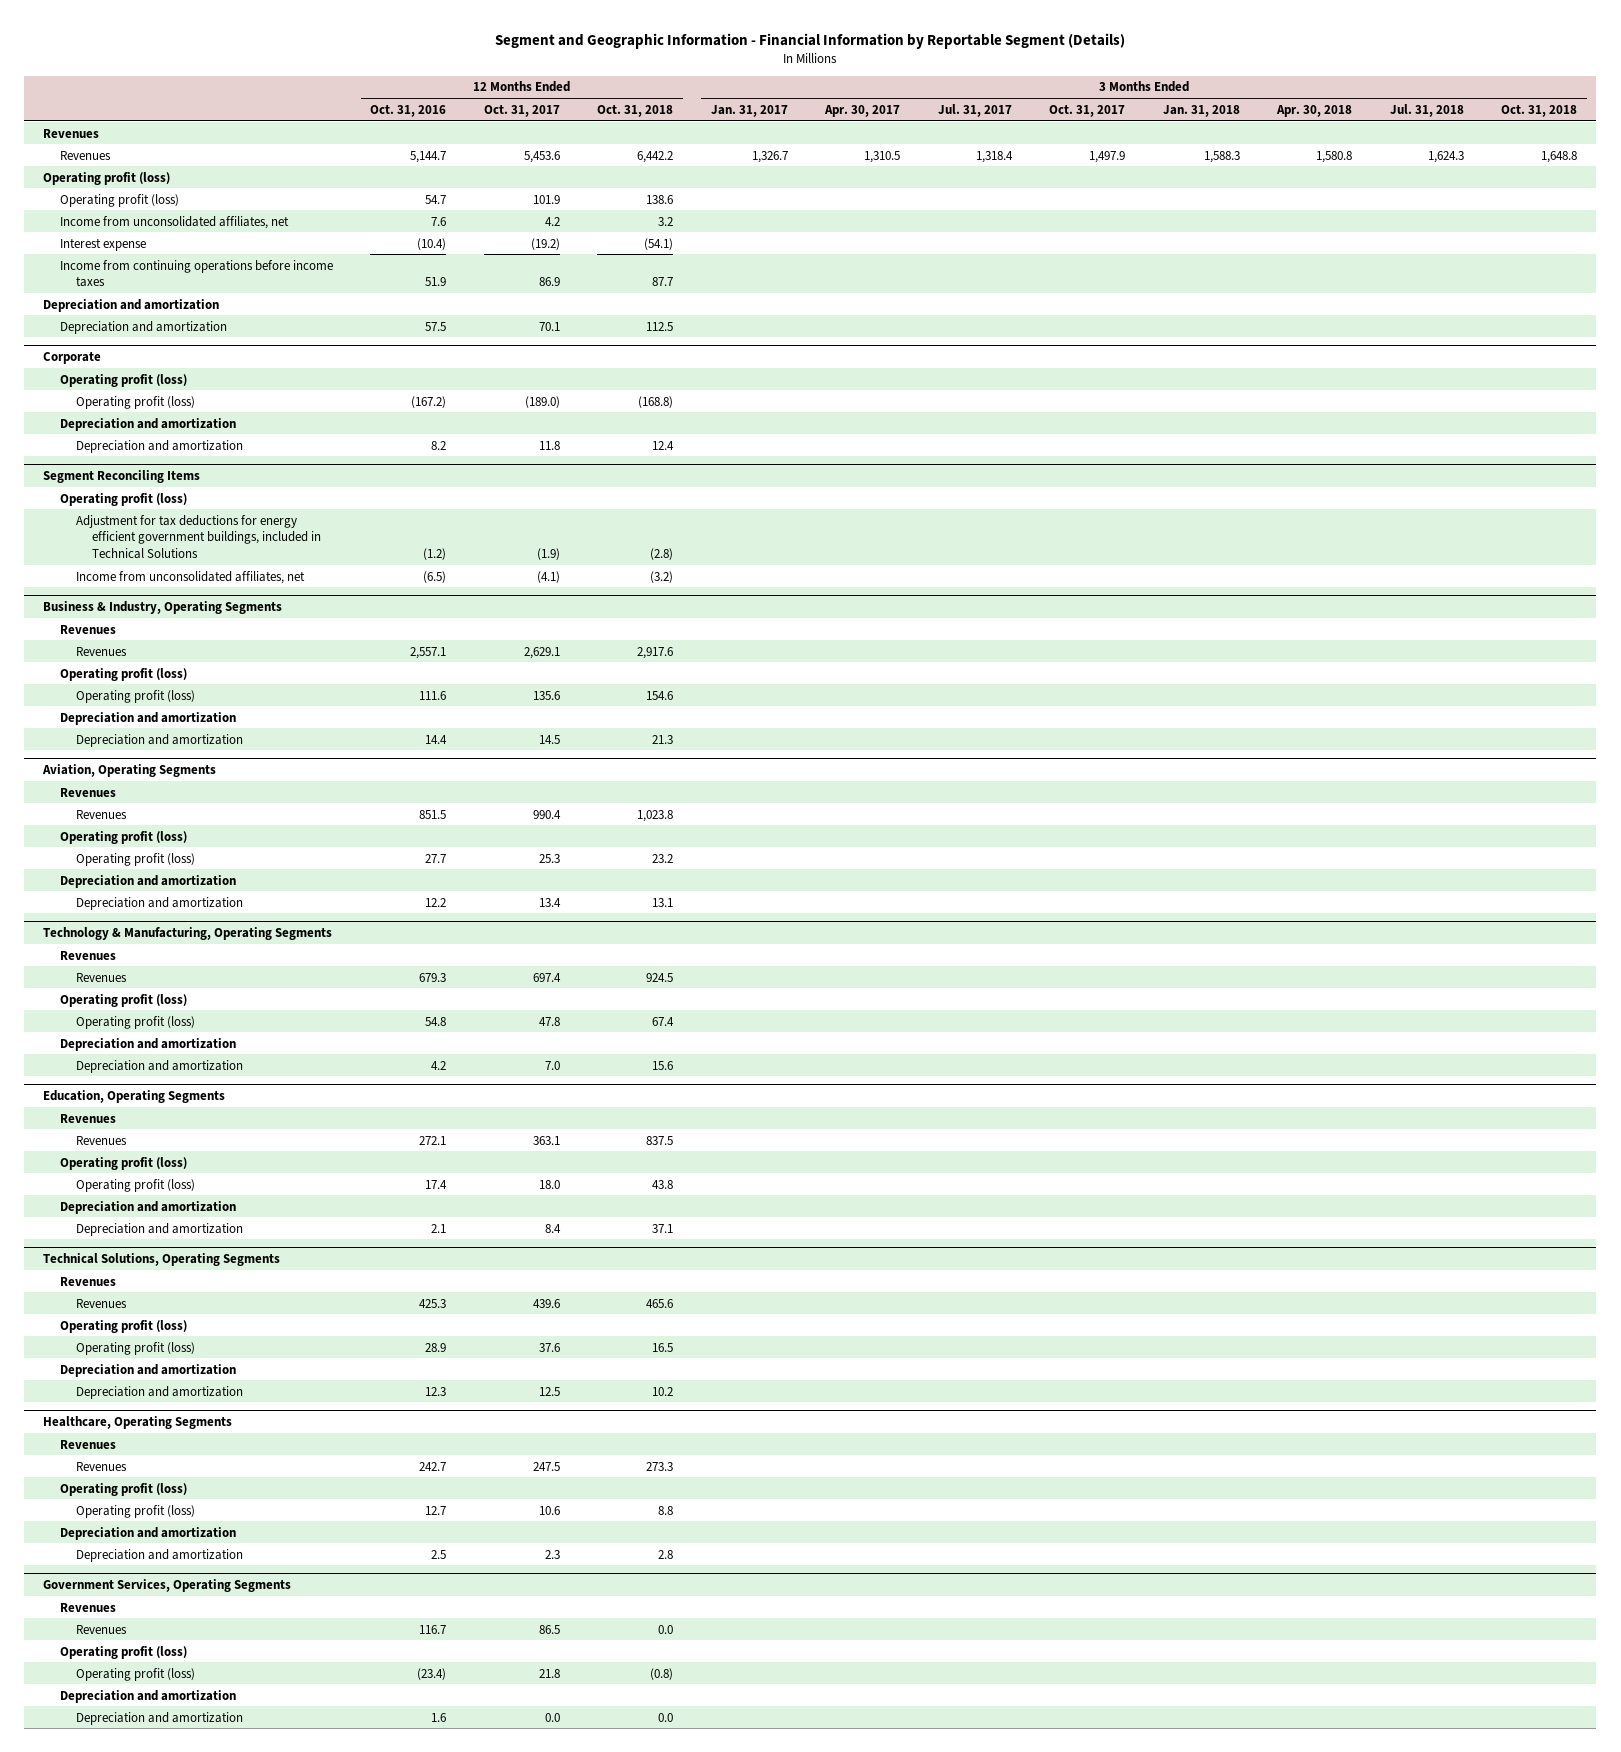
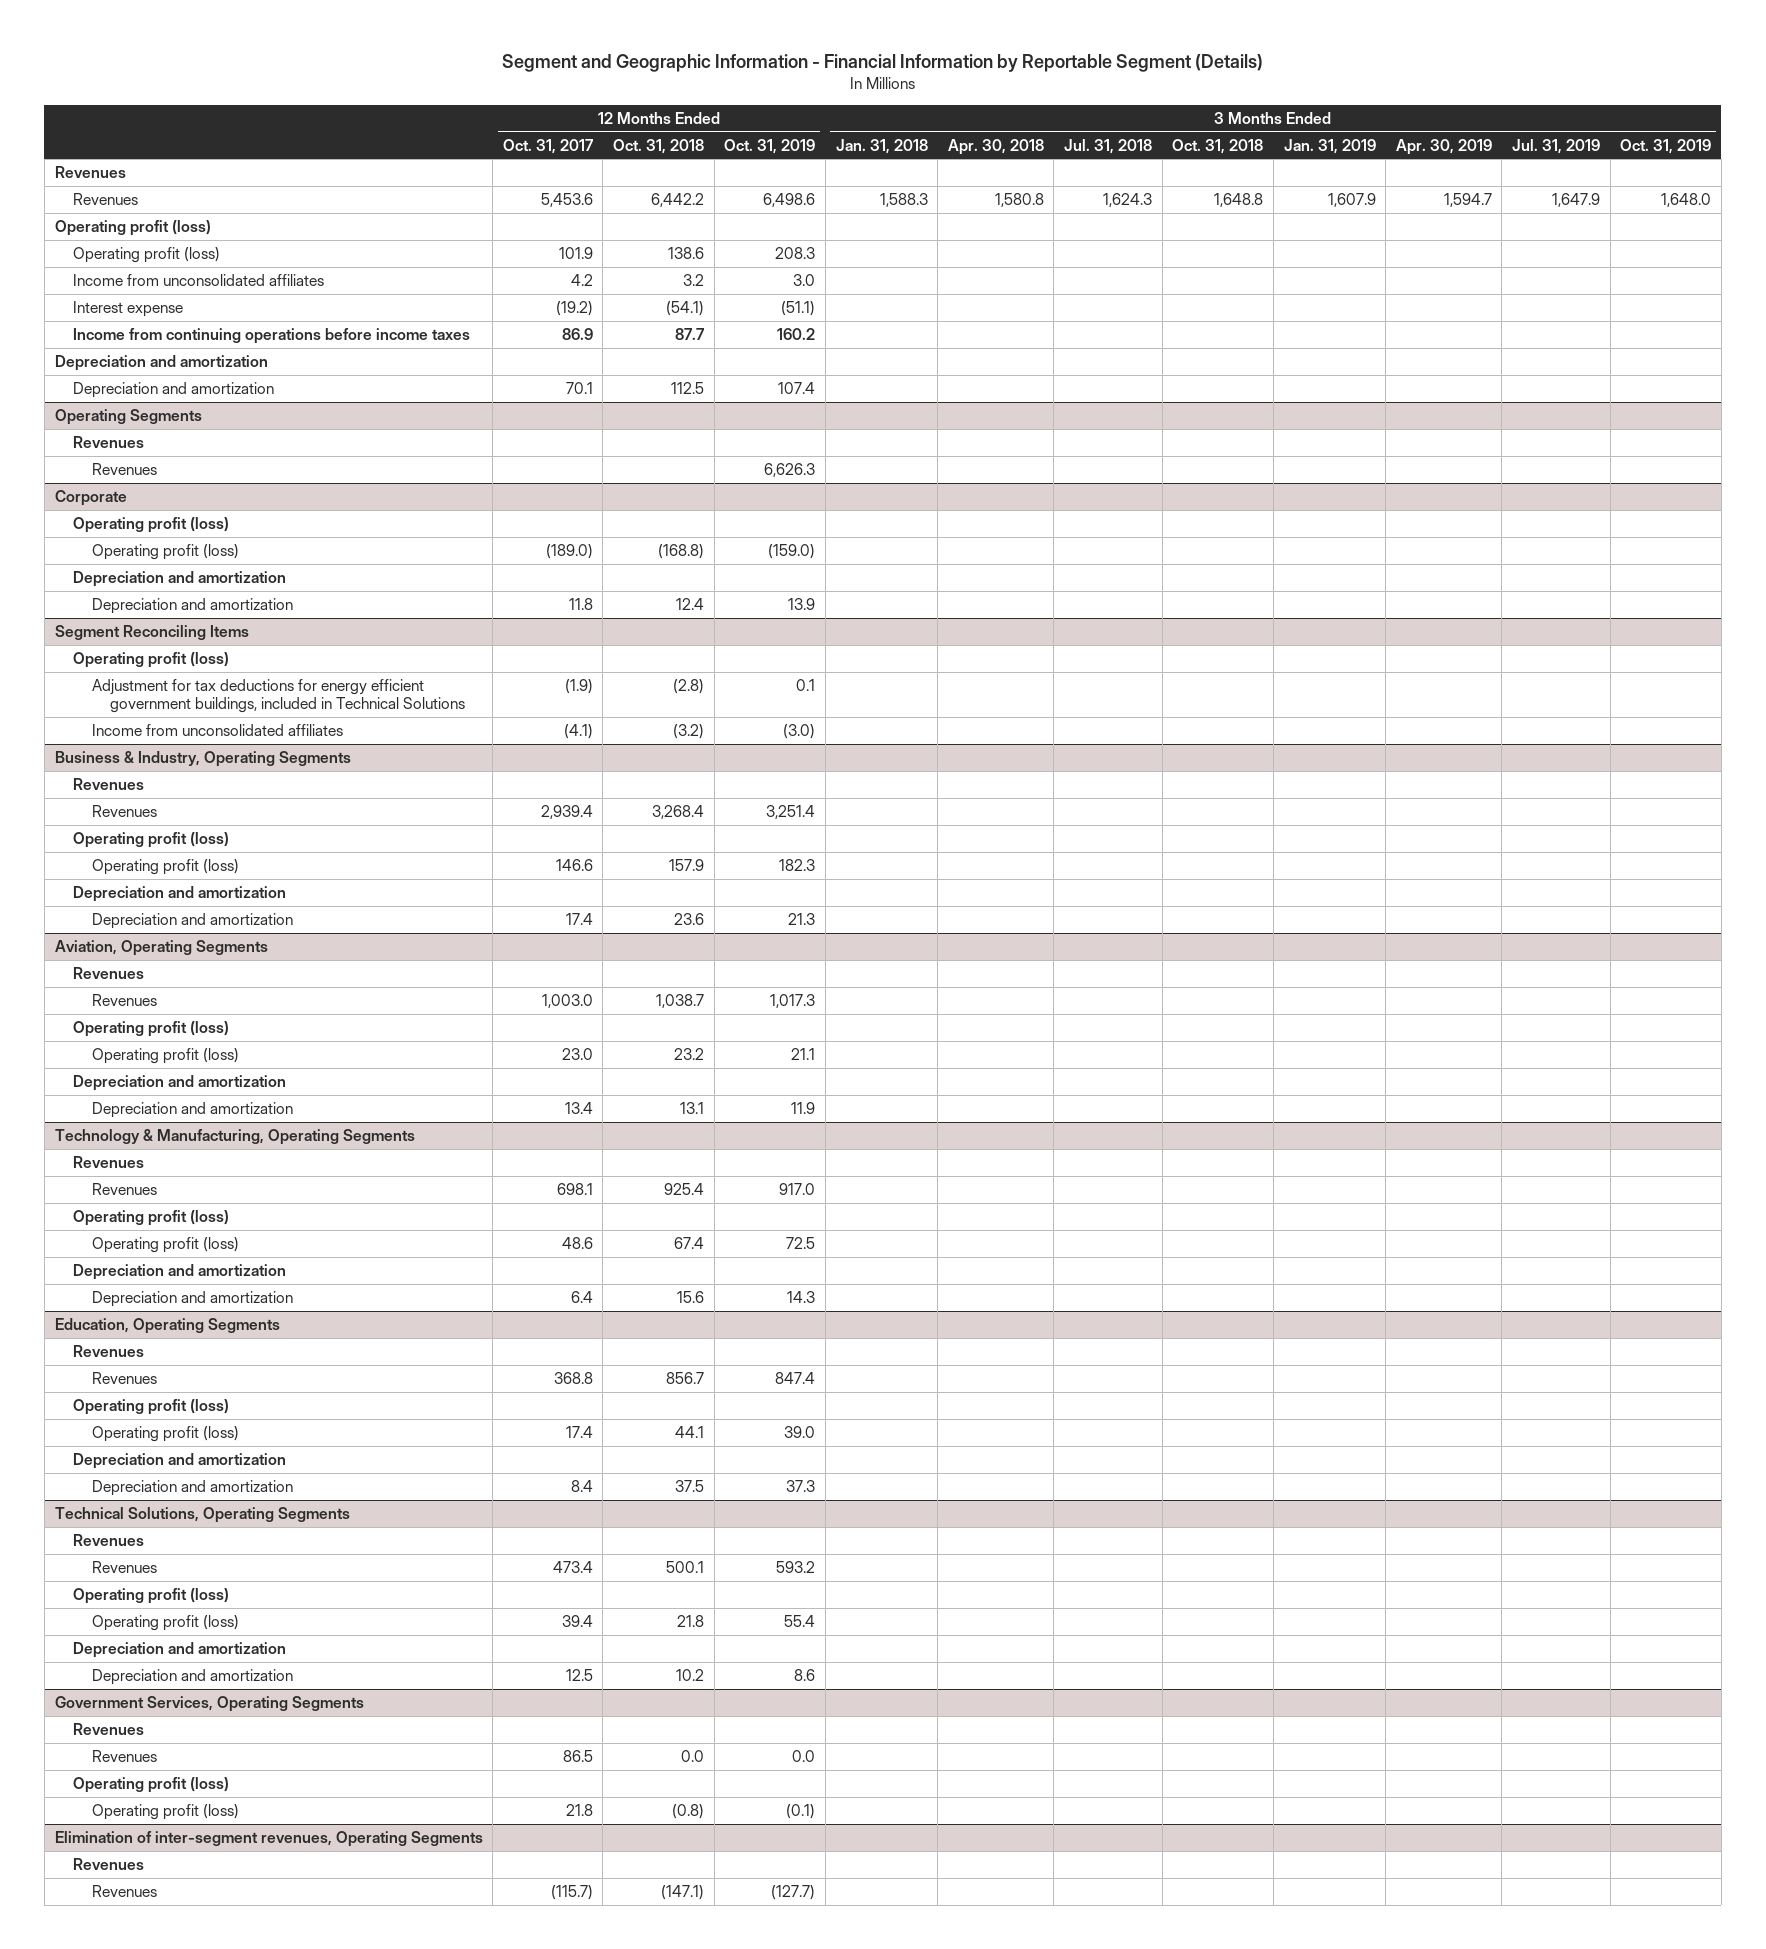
- | 12 Months Ended Oct. 31, 2016 | 12 Months Ended Oct. 31, 2017 | 12 Months Ended Oct. 31, 2018 | 3 Months Ended Jan. 31, 2017 | 3 Months Ended Apr. 30, 2017 | 3 Months Ended Jul. 31, 2017 | 3 Months Ended Oct. 31, 2017 | 3 Months Ended Jan. 31, 2018 | 3 Months Ended Apr. 30, 2018 | 3 Months Ended Jul. 31, 2018 | 3 Months Ended Oct. 31, 2018
+ | 12 Months Ended Oct. 31, 2017 | 12 Months Ended Oct. 31, 2018 | 12 Months Ended Oct. 31, 2019 | 3 Months Ended Jan. 31, 2018 | 3 Months Ended Apr. 30, 2018 | 3 Months Ended Jul. 31, 2018 | 3 Months Ended Oct. 31, 2018 | 3 Months Ended Jan. 31, 2019 | 3 Months Ended Apr. 30, 2019 | 3 Months Ended Jul. 31, 2019 | 3 Months Ended Oct. 31, 2019
- Income from unconsolidated affiliates, net | 7.6 | 4.2 | 3.2 | | | | | | | |
+ Income from unconsolidated affiliates | 4.2 | 3.2 | 3.0 | | | | | | | |
+ Operating Segments
+ Revenues
+ Revenues | | | 6,626.3 | | | | | | | |
@ Segment Reconciling Items
- Income from unconsolidated affiliates, net | (6.5) | (4.1) | (3.2) | | | | | | | |
+ Income from unconsolidated affiliates | (4.1) | (3.2) | (3.0) | | | | | | | |
@ Business & Industry, Operating Segments
- Revenues | 2,557.1 | 2,629.1 | 2,917.6 | | | | | | | |
+ Revenues | 2,939.4 | 3,268.4 | 3,251.4 | | | | | | | |
- Operating profit (loss) | 111.6 | 135.6 | 154.6 | | | | | | | |
+ Operating profit (loss) | 146.6 | 157.9 | 182.3 | | | | | | | |
- Depreciation and amortization | 14.4 | 14.5 | 21.3 | | | | | | | |
+ Depreciation and amortization | 17.4 | 23.6 | 21.3 | | | | | | | |
@ Aviation, Operating Segments
- Revenues | 851.5 | 990.4 | 1,023.8 | | | | | | | |
+ Revenues | 1,003.0 | 1,038.7 | 1,017.3 | | | | | | | |
- Operating profit (loss) | 27.7 | 25.3 | 23.2 | | | | | | | |
+ Operating profit (loss) | 23.0 | 23.2 | 21.1 | | | | | | | |
@ Technology & Manufacturing, Operating Segments
- Revenues | 679.3 | 697.4 | 924.5 | | | | | | | |
+ Revenues | 698.1 | 925.4 | 917.0 | | | | | | | |
- Operating profit (loss) | 54.8 | 47.8 | 67.4 | | | | | | | |
+ Operating profit (loss) | 48.6 | 67.4 | 72.5 | | | | | | | |
- Depreciation and amortization | 4.2 | 7.0 | 15.6 | | | | | | | |
+ Depreciation and amortization | 6.4 | 15.6 | 14.3 | | | | | | | |
@ Education, Operating Segments
- Revenues | 272.1 | 363.1 | 837.5 | | | | | | | |
+ Revenues | 368.8 | 856.7 | 847.4 | | | | | | | |
- Operating profit (loss) | 17.4 | 18.0 | 43.8 | | | | | | | |
+ Operating profit (loss) | 17.4 | 44.1 | 39.0 | | | | | | | |
- Depreciation and amortization | 2.1 | 8.4 | 37.1 | | | | | | | |
+ Depreciation and amortization | 8.4 | 37.5 | 37.3 | | | | | | | |
@ Technical Solutions, Operating Segments
- Revenues | 425.3 | 439.6 | 465.6 | | | | | | | |
+ Revenues | 473.4 | 500.1 | 593.2 | | | | | | | |
- Operating profit (loss) | 28.9 | 37.6 | 16.5 | | | | | | | |
+ Operating profit (loss) | 39.4 | 21.8 | 55.4 | | | | | | | |
- Healthcare, Operating Segments
- Revenues
- Revenues | 242.7 | 247.5 | 273.3 | | | | | | | |
- Operating profit (loss)
- Operating profit (loss) | 12.7 | 10.6 | 8.8 | | | | | | | |
- Depreciation and amortization
- Depreciation and amortization | 2.5 | 2.3 | 2.8 | | | | | | | |
@ Government Services, Operating Segments
- Depreciation and amortization
- Depreciation and amortization | 1.6 | 0.0 | 0.0 | | | | | | | |
+ Elimination of inter-segment revenues, Operating Segments
+ Revenues
+ Revenues | (115.7) | (147.1) | (127.7) | | | | | | | |

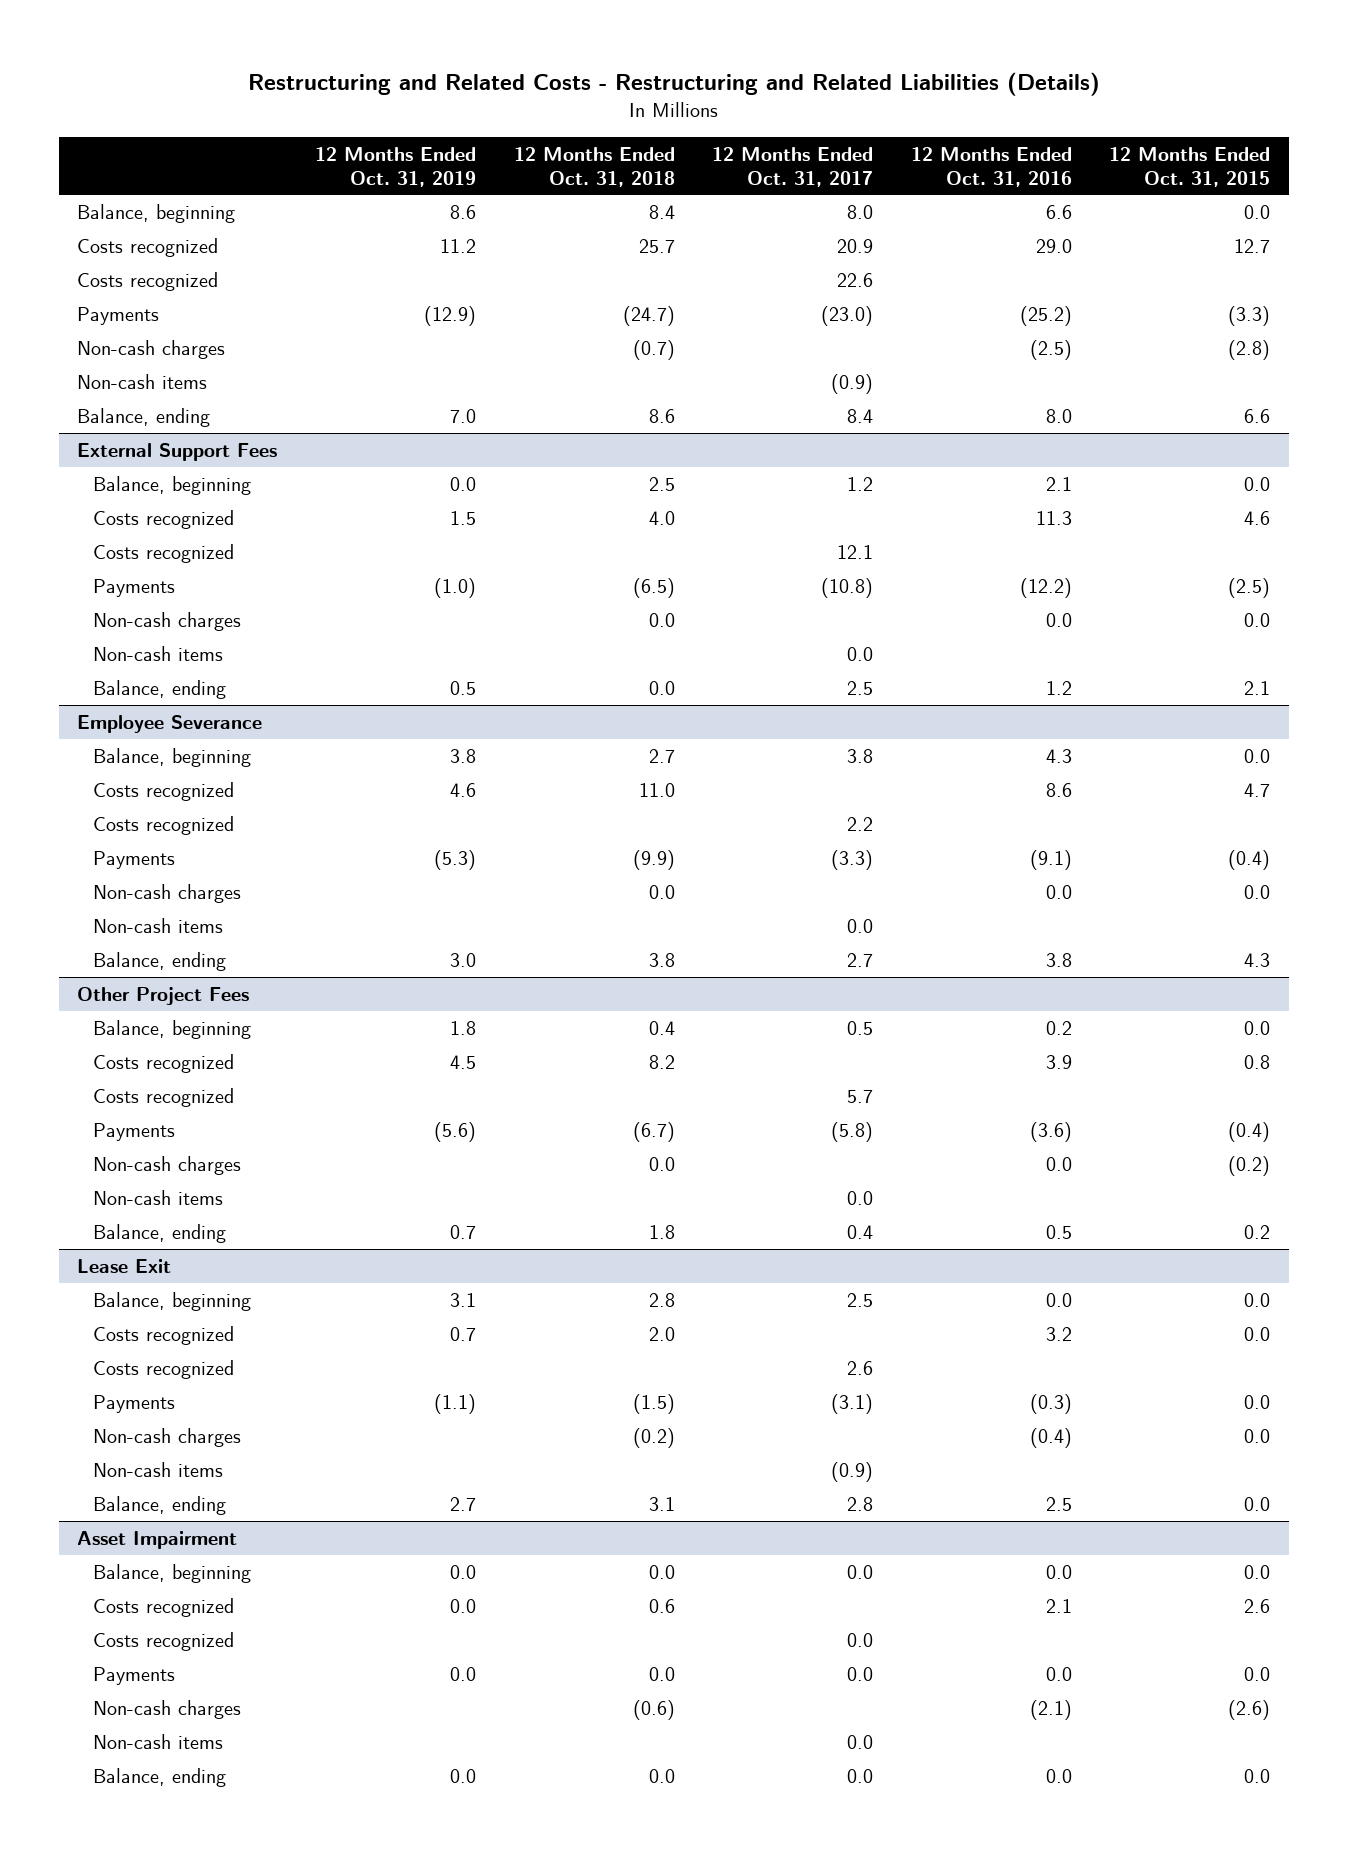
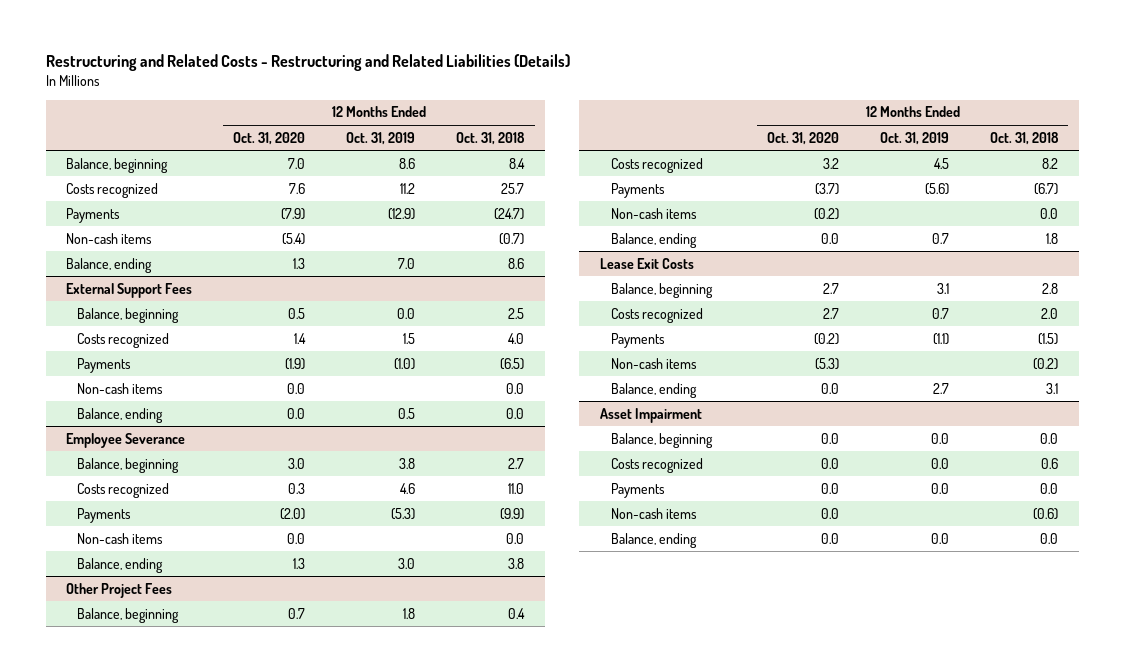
- | 12 Months Ended Oct. 31, 2019 | 12 Months Ended Oct. 31, 2018 | 12 Months Ended Oct. 31, 2017 | 12 Months Ended Oct. 31, 2016 | 12 Months Ended Oct. 31, 2015
+ | 12 Months Ended Oct. 31, 2020 | 12 Months Ended Oct. 31, 2019 | 12 Months Ended Oct. 31, 2018
- Costs recognized | | | 22.6 | |
- Non-cash charges | | (0.7) | | (2.5) | (2.8)
- Non-cash items | | | (0.9) | |
+ Non-cash items | (5.4) | | (0.7)
@ External Support Fees
- Costs recognized | | | 12.1 | |
- Non-cash charges | | 0.0 | | 0.0 | 0.0
- Non-cash items | | | 0.0 | |
+ Non-cash items | 0.0 | | 0.0
@ Employee Severance
- Costs recognized | | | 2.2 | |
- Non-cash charges | | 0.0 | | 0.0 | 0.0
- Non-cash items | | | 0.0 | |
+ Non-cash items | 0.0 | | 0.0
@ Other Project Fees
- Costs recognized | | | 5.7 | |
- Non-cash charges | | 0.0 | | 0.0 | (0.2)
- Non-cash items | | | 0.0 | |
+ Non-cash items | (0.2) | | 0.0
- Lease Exit
+ Lease Exit Costs
- Costs recognized | | | 2.6 | |
- Non-cash charges | | (0.2) | | (0.4) | 0.0
- Non-cash items | | | (0.9) | |
+ Non-cash items | (5.3) | | (0.2)
@ Asset Impairment
- Costs recognized | | | 0.0 | |
- Non-cash charges | | (0.6) | | (2.1) | (2.6)
- Non-cash items | | | 0.0 | |
+ Non-cash items | 0.0 | | (0.6)

